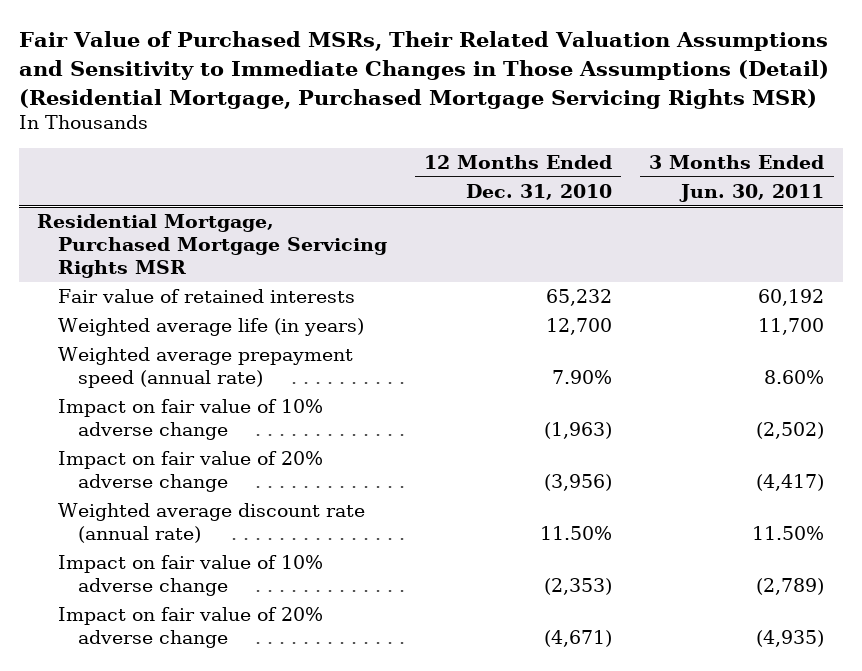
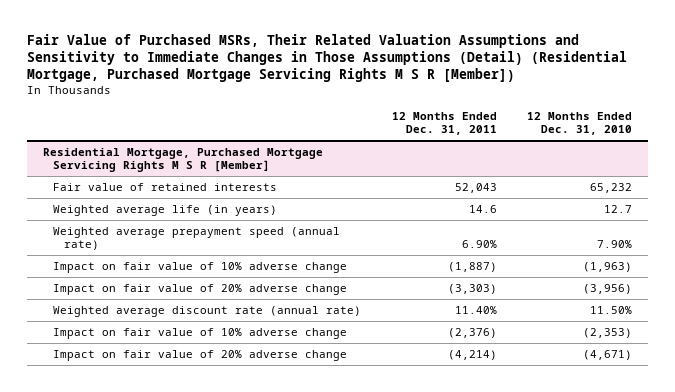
- Fair Value of Purchased MSRs, Their Related Valuation Assumptions and Sensitivity to Immediate Changes in Those Assumptions (Detail) (Residential Mortgage, Purchased Mortgage Servicing Rights MSR)
+ Fair Value of Purchased MSRs, Their Related Valuation Assumptions and Sensitivity to Immediate Changes in Those Assumptions (Detail) (Residential Mortgage, Purchased Mortgage Servicing Rights M S R [Member])
- | 12 Months Ended Dec. 31, 2010 | 3 Months Ended Jun. 30, 2011
+ | 12 Months Ended Dec. 31, 2011 | 12 Months Ended Dec. 31, 2010
- Residential Mortgage, Purchased Mortgage Servicing Rights MSR
+ Residential Mortgage, Purchased Mortgage Servicing Rights M S R [Member]
- Weighted average life (in years) | 12,700 | 11,700
+ Weighted average life (in years) | 14.6 | 12.7

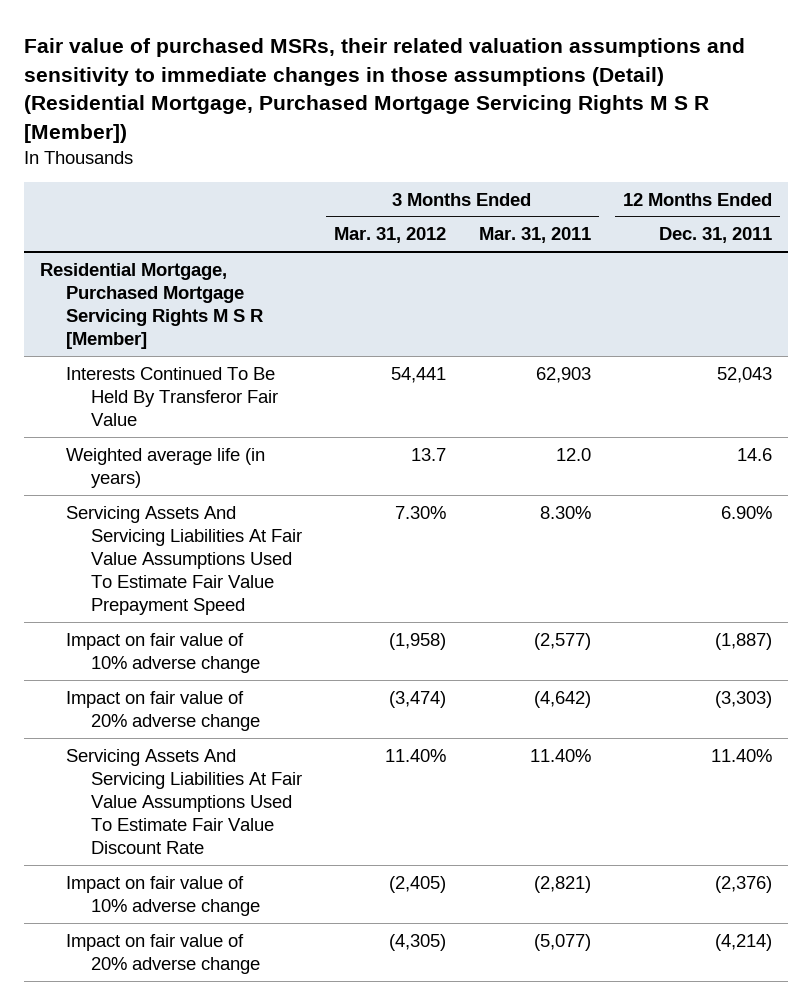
- Fair Value of Purchased MSRs, Their Related Valuation Assumptions and Sensitivity to Immediate Changes in Those Assumptions (Detail) (Residential Mortgage, Purchased Mortgage Servicing Rights M S R [Member])
+ Fair value of purchased MSRs, their related valuation assumptions and sensitivity to immediate changes in those assumptions (Detail) (Residential Mortgage, Purchased Mortgage Servicing Rights M S R [Member])
- | 12 Months Ended Dec. 31, 2011 | 12 Months Ended Dec. 31, 2010
+ | 3 Months Ended Mar. 31, 2012 | 3 Months Ended Mar. 31, 2011 | 12 Months Ended Dec. 31, 2011
@ Residential Mortgage, Purchased Mortgage Servicing Rights M S R [Member]
- Fair value of retained interests | 52,043 | 65,232
+ Interests Continued To Be Held By Transferor Fair Value | 54,441 | 62,903 | 52,043
- Weighted average prepayment speed (annual rate) | 6.90% | 7.90%
+ Servicing Assets And Servicing Liabilities At Fair Value Assumptions Used To Estimate Fair Value Prepayment Speed | 7.30% | 8.30% | 6.90%
- Weighted average discount rate (annual rate) | 11.40% | 11.50%
+ Servicing Assets And Servicing Liabilities At Fair Value Assumptions Used To Estimate Fair Value Discount Rate | 11.40% | 11.40% | 11.40%

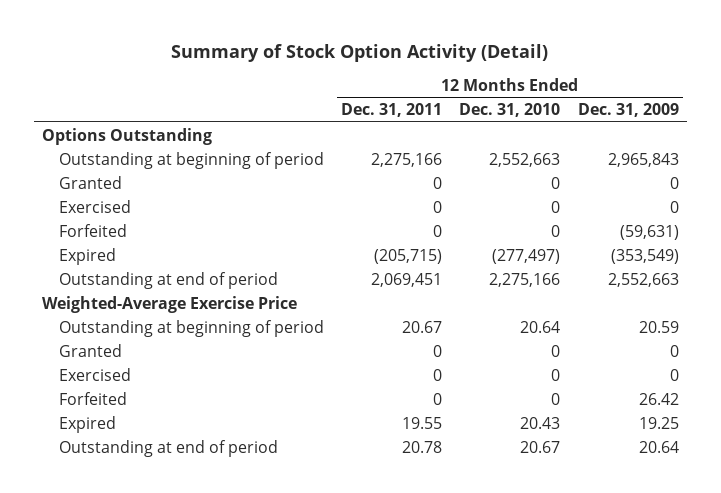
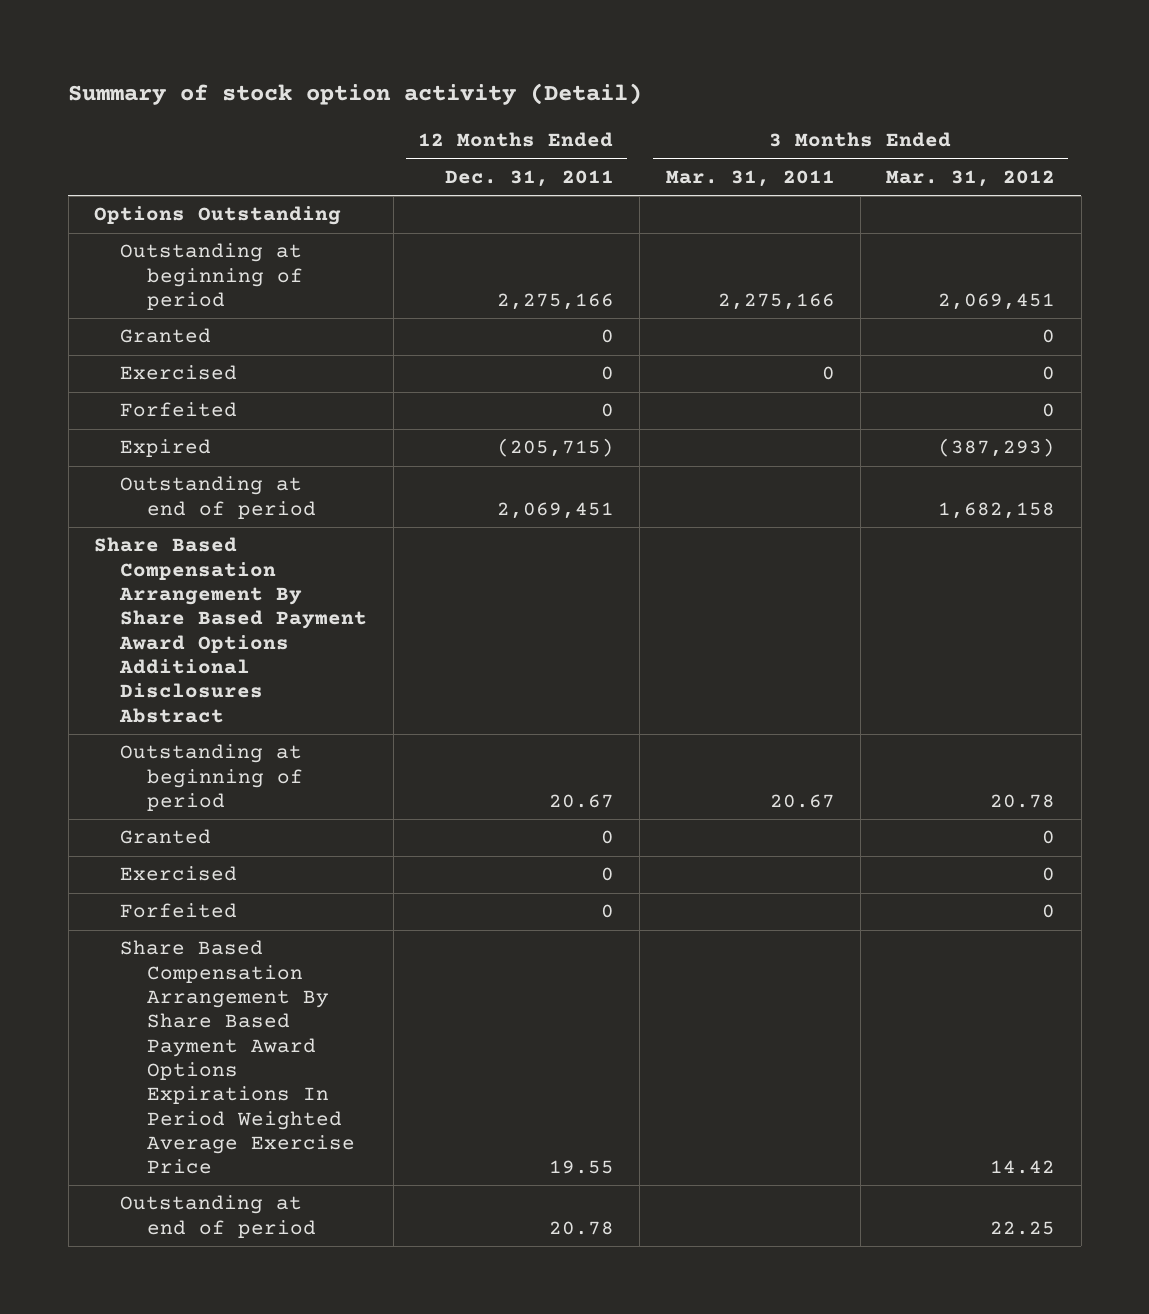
- Summary of Stock Option Activity (Detail)
+ Summary of stock option activity (Detail)
- | 12 Months Ended Dec. 31, 2011 | 12 Months Ended Dec. 31, 2010 | 12 Months Ended Dec. 31, 2009
+ | 12 Months Ended Dec. 31, 2011 | 3 Months Ended Mar. 31, 2011 | 3 Months Ended Mar. 31, 2012
- Weighted-Average Exercise Price
+ Share Based Compensation Arrangement By Share Based Payment Award Options Additional Disclosures Abstract
- Expired | 19.55 | 20.43 | 19.25
+ Share Based Compensation Arrangement By Share Based Payment Award Options Expirations In Period Weighted Average Exercise Price | 19.55 | | 14.42

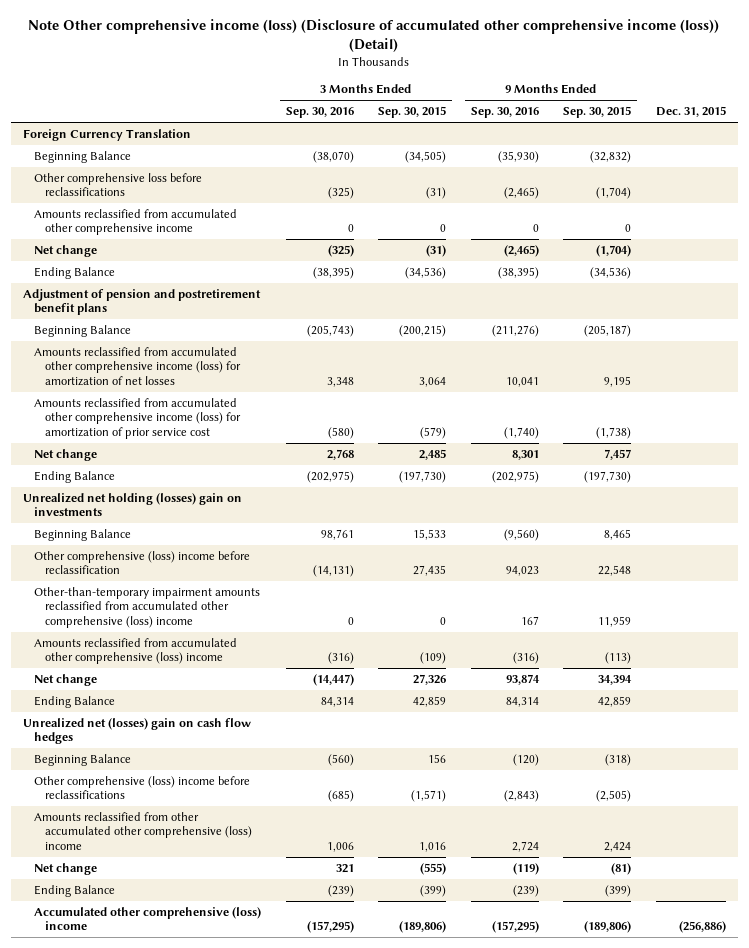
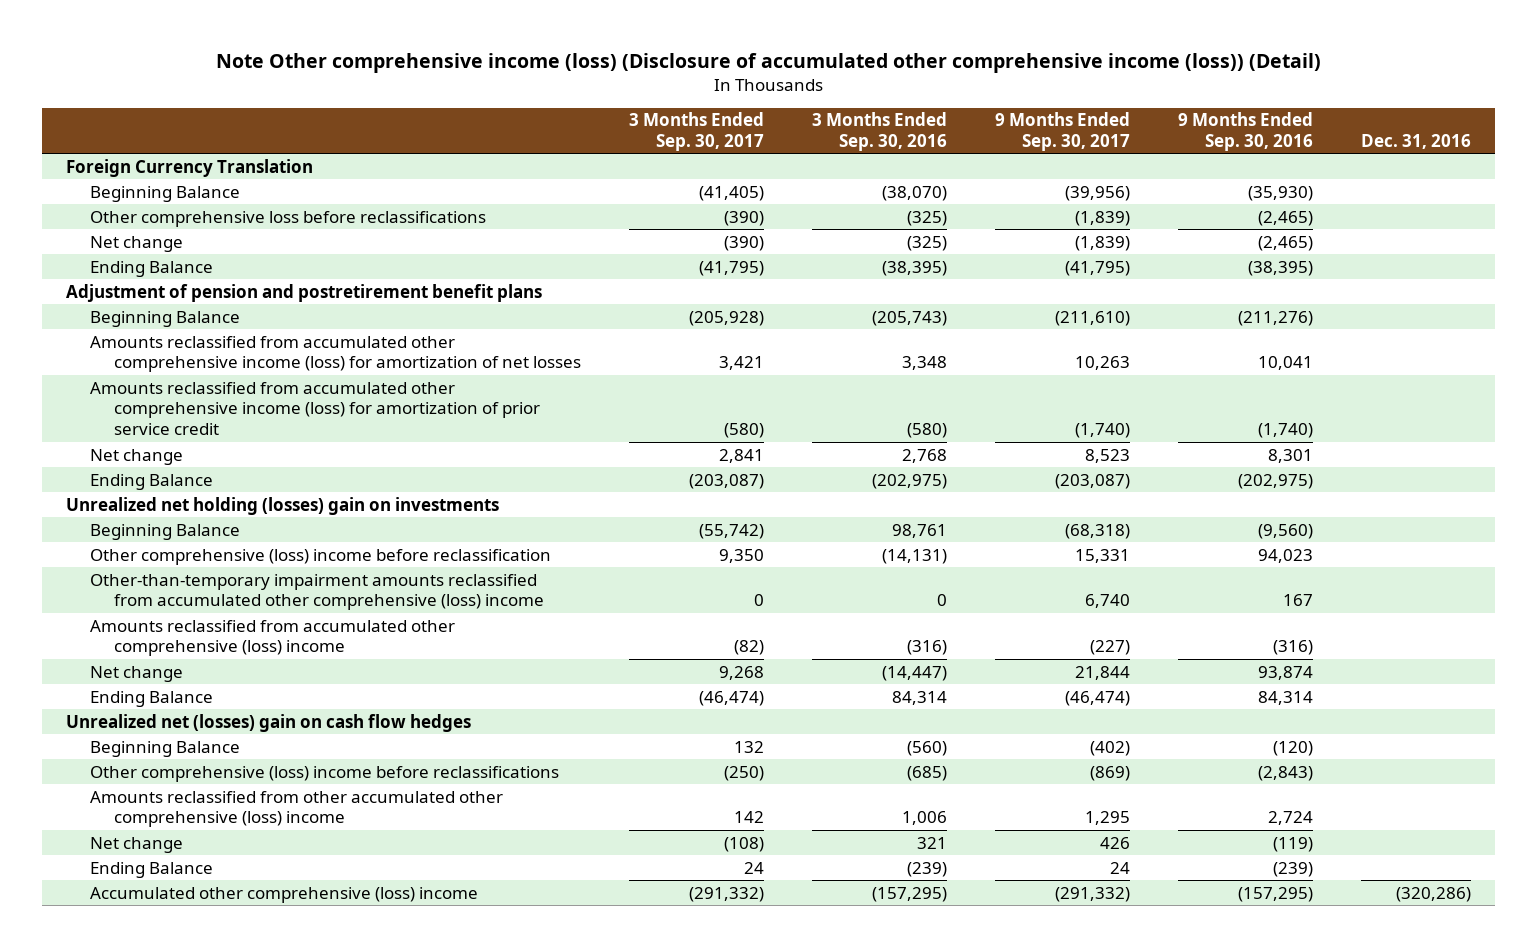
- | 3 Months Ended Sep. 30, 2016 | 3 Months Ended Sep. 30, 2015 | 9 Months Ended Sep. 30, 2016 | 9 Months Ended Sep. 30, 2015 | Dec. 31, 2015
+ | 3 Months Ended Sep. 30, 2017 | 3 Months Ended Sep. 30, 2016 | 9 Months Ended Sep. 30, 2017 | 9 Months Ended Sep. 30, 2016 | Dec. 31, 2016
- Amounts reclassified from accumulated other comprehensive income | 0 | 0 | 0 | 0 |
- Amounts reclassified from accumulated other comprehensive income (loss) for amortization of prior service cost | (580) | (579) | (1,740) | (1,738) |
+ Amounts reclassified from accumulated other comprehensive income (loss) for amortization of prior service credit | (580) | (580) | (1,740) | (1,740) |

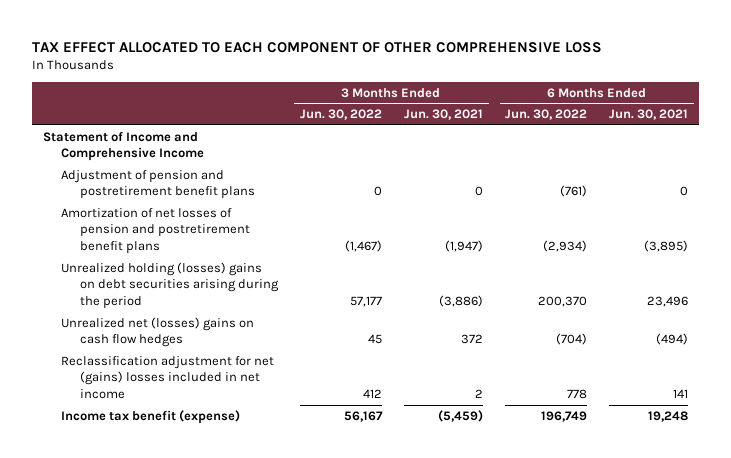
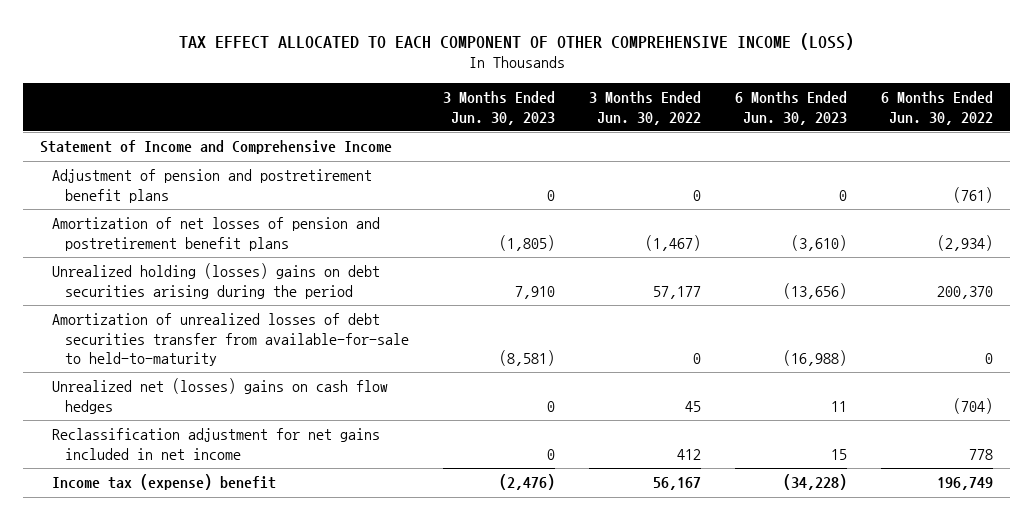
- TAX EFFECT ALLOCATED TO EACH COMPONENT OF OTHER COMPREHENSIVE LOSS
+ TAX EFFECT ALLOCATED TO EACH COMPONENT OF OTHER COMPREHENSIVE INCOME (LOSS)
- | 3 Months Ended Jun. 30, 2022 | 3 Months Ended Jun. 30, 2021 | 6 Months Ended Jun. 30, 2022 | 6 Months Ended Jun. 30, 2021
+ | 3 Months Ended Jun. 30, 2023 | 3 Months Ended Jun. 30, 2022 | 6 Months Ended Jun. 30, 2023 | 6 Months Ended Jun. 30, 2022
+ Amortization of unrealized losses of debt securities transfer from available-for-sale to held-to-maturity | (8,581) | 0 | (16,988) | 0
- Reclassification adjustment for net (gains) losses included in net income | 412 | 2 | 778 | 141
- Income tax benefit (expense) | 56,167 | (5,459) | 196,749 | 19,248
+ Reclassification adjustment for net gains included in net income | 0 | 412 | 15 | 778
+ Income tax (expense) benefit | (2,476) | 56,167 | (34,228) | 196,749

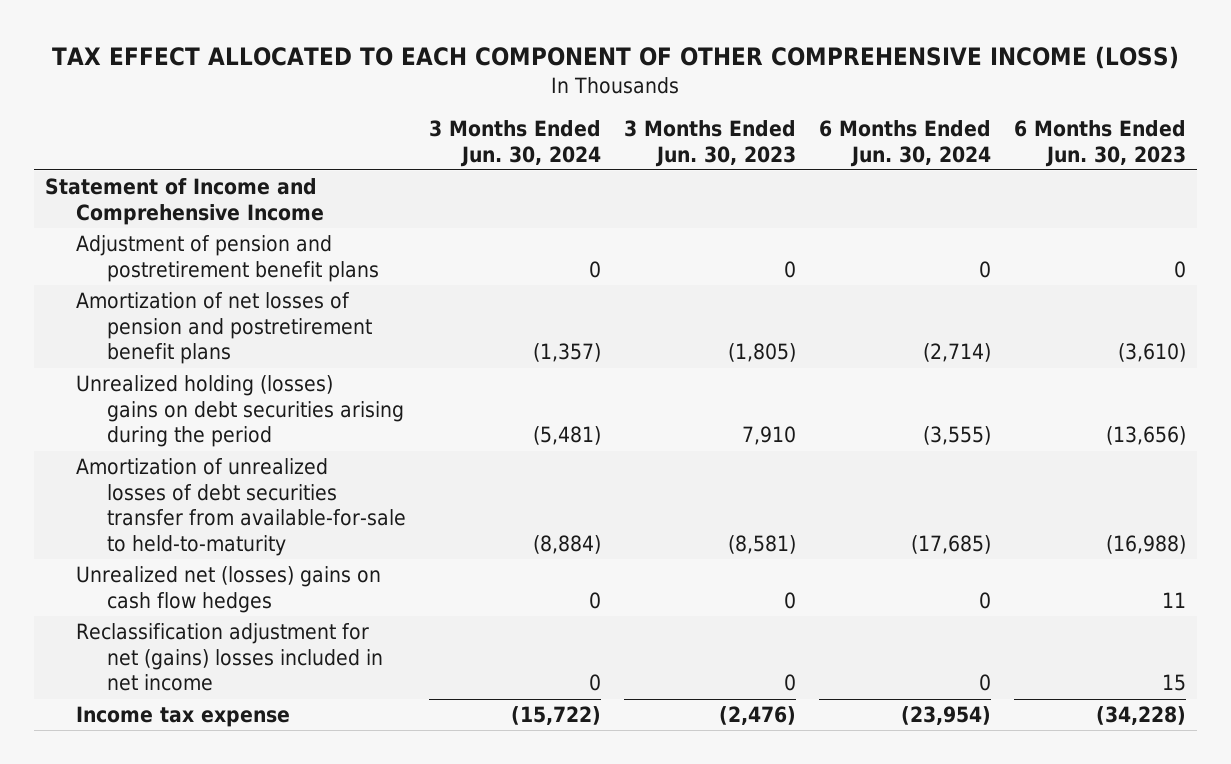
- | 3 Months Ended Jun. 30, 2023 | 3 Months Ended Jun. 30, 2022 | 6 Months Ended Jun. 30, 2023 | 6 Months Ended Jun. 30, 2022
+ | 3 Months Ended Jun. 30, 2024 | 3 Months Ended Jun. 30, 2023 | 6 Months Ended Jun. 30, 2024 | 6 Months Ended Jun. 30, 2023
- Reclassification adjustment for net gains included in net income | 0 | 412 | 15 | 778
- Income tax (expense) benefit | (2,476) | 56,167 | (34,228) | 196,749
+ Reclassification adjustment for net (gains) losses included in net income | 0 | 0 | 0 | 15
+ Income tax expense | (15,722) | (2,476) | (23,954) | (34,228)

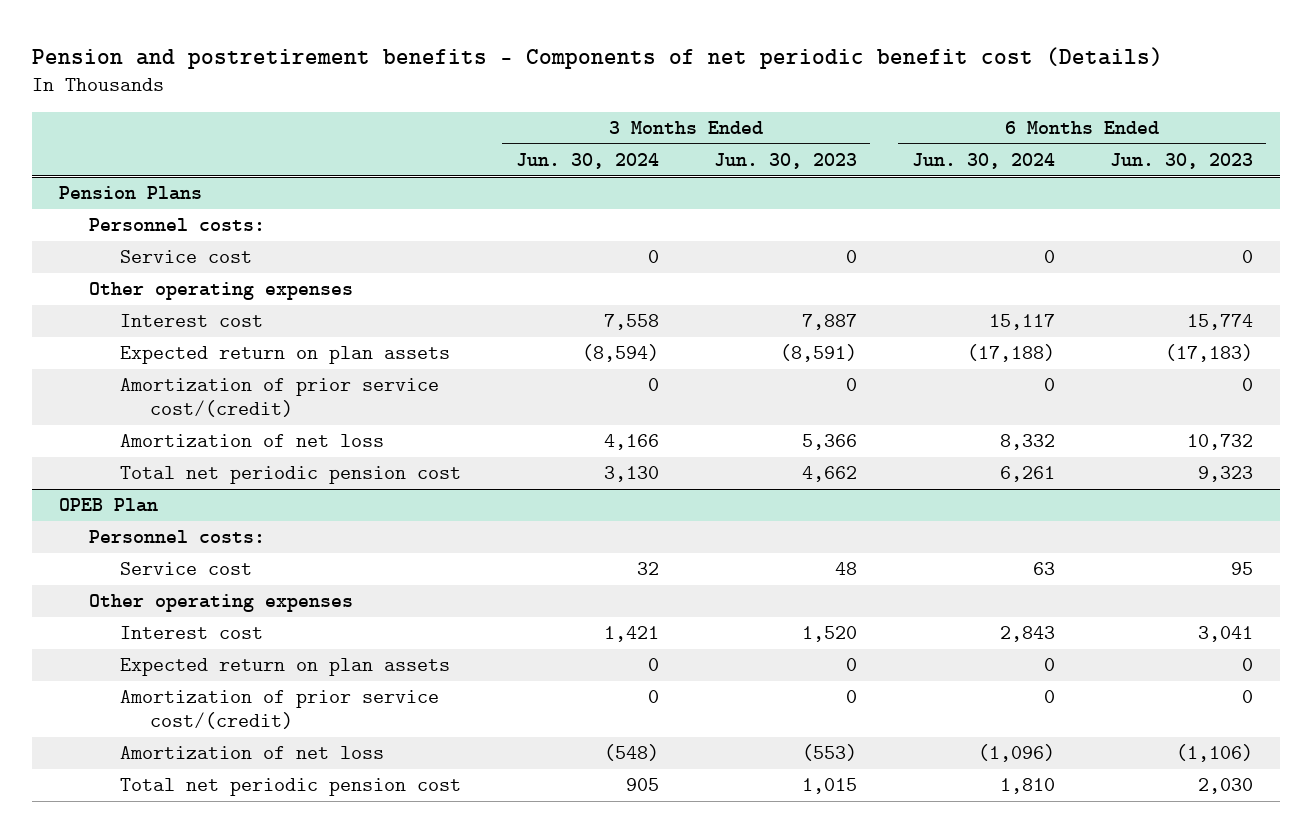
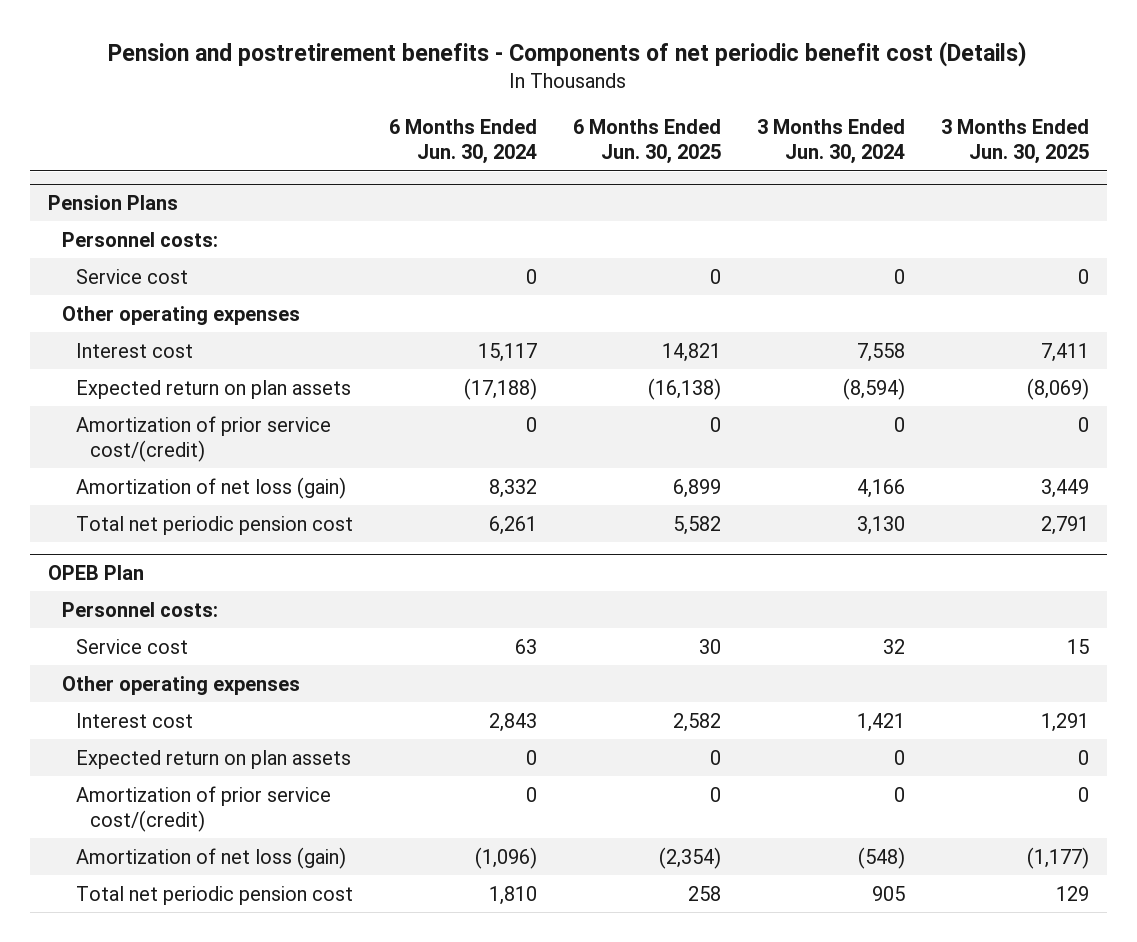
- | 3 Months Ended Jun. 30, 2024 | 3 Months Ended Jun. 30, 2023 | 6 Months Ended Jun. 30, 2024 | 6 Months Ended Jun. 30, 2023
+ | 6 Months Ended Jun. 30, 2024 | 6 Months Ended Jun. 30, 2025 | 3 Months Ended Jun. 30, 2024 | 3 Months Ended Jun. 30, 2025
@ Pension Plans
- Amortization of net loss | 4,166 | 5,366 | 8,332 | 10,732
+ Amortization of net loss (gain) | 8,332 | 6,899 | 4,166 | 3,449
@ OPEB Plan
- Amortization of net loss | (548) | (553) | (1,096) | (1,106)
+ Amortization of net loss (gain) | (1,096) | (2,354) | (548) | (1,177)

